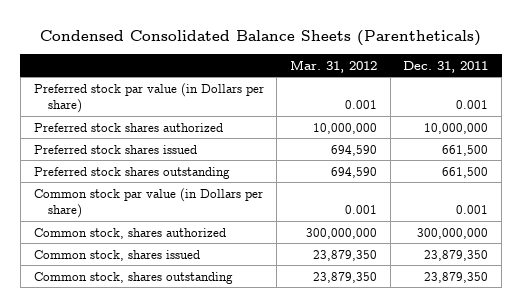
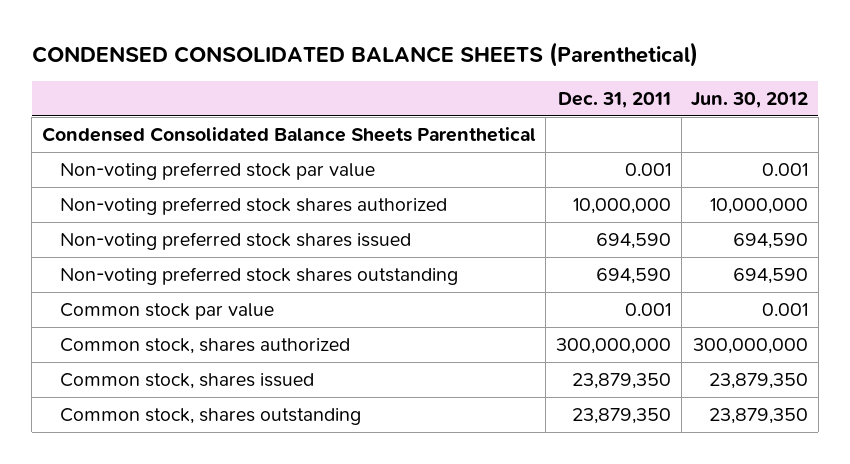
- Condensed Consolidated Balance Sheets (Parentheticals)
+ CONDENSED CONSOLIDATED BALANCE SHEETS (Parenthetical)
- | Mar. 31, 2012 | Dec. 31, 2011
+ | Dec. 31, 2011 | Jun. 30, 2012
- Preferred stock par value (in Dollars per share) | 0.001 | 0.001
- Preferred stock shares authorized | 10,000,000 | 10,000,000
- Preferred stock shares issued | 694,590 | 661,500
- Preferred stock shares outstanding | 694,590 | 661,500
- Common stock par value (in Dollars per share) | 0.001 | 0.001
+ Condensed Consolidated Balance Sheets Parenthetical
+ Non-voting preferred stock par value | 0.001 | 0.001
+ Non-voting preferred stock shares authorized | 10,000,000 | 10,000,000
+ Non-voting preferred stock shares issued | 694,590 | 694,590
+ Non-voting preferred stock shares outstanding | 694,590 | 694,590
+ Common stock par value | 0.001 | 0.001

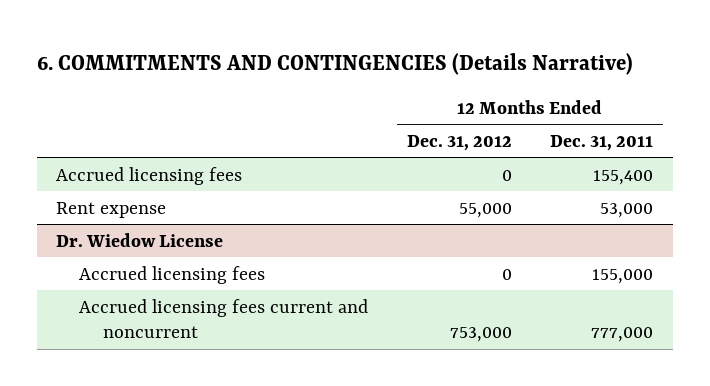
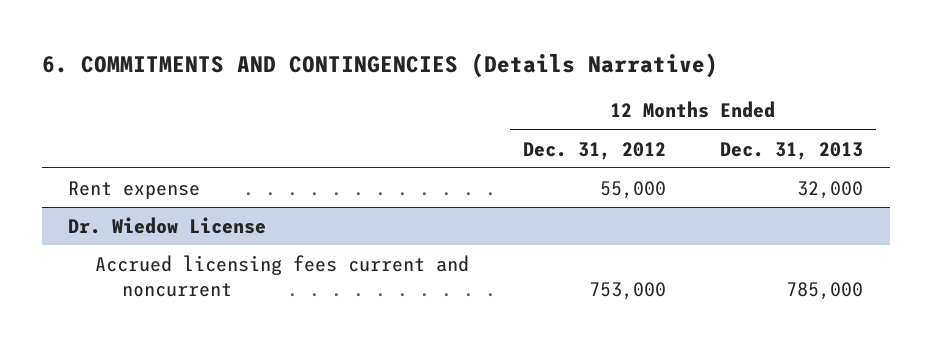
- | 12 Months Ended Dec. 31, 2012 | 12 Months Ended Dec. 31, 2011
+ | 12 Months Ended Dec. 31, 2012 | 12 Months Ended Dec. 31, 2013
- Accrued licensing fees | 0 | 155,400
@ Dr. Wiedow License
- Accrued licensing fees | 0 | 155,000

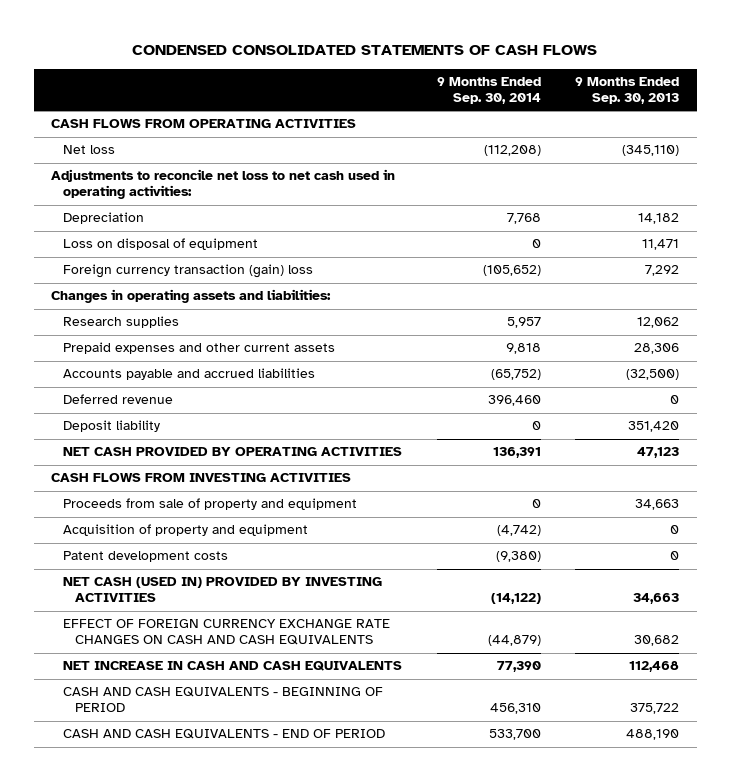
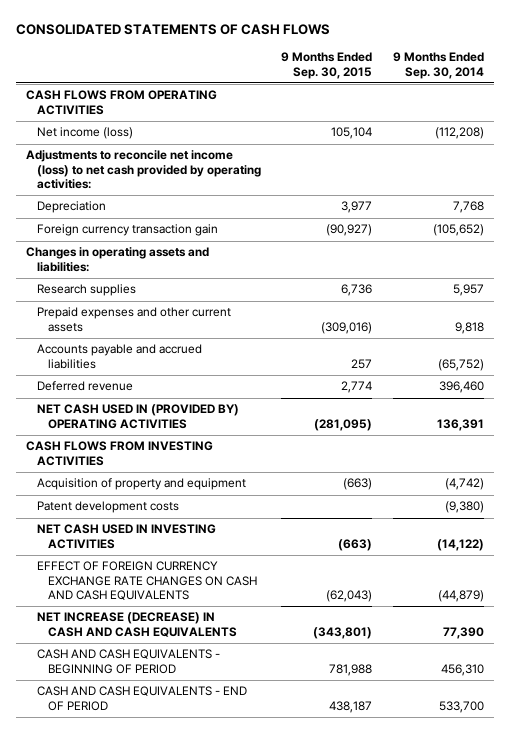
- CONDENSED CONSOLIDATED STATEMENTS OF CASH FLOWS
+ CONSOLIDATED STATEMENTS OF CASH FLOWS
- | 9 Months Ended Sep. 30, 2014 | 9 Months Ended Sep. 30, 2013
+ | 9 Months Ended Sep. 30, 2015 | 9 Months Ended Sep. 30, 2014
- Net loss | (112,208) | (345,110)
- Adjustments to reconcile net loss to net cash used in operating activities:
+ Net income (loss) | 105,104 | (112,208)
+ Adjustments to reconcile net income (loss) to net cash provided by operating activities:
- Loss on disposal of equipment | 0 | 11,471
- Foreign currency transaction (gain) loss | (105,652) | 7,292
+ Foreign currency transaction gain | (90,927) | (105,652)
- Deposit liability | 0 | 351,420
- NET CASH PROVIDED BY OPERATING ACTIVITIES | 136,391 | 47,123
+ NET CASH USED IN (PROVIDED BY) OPERATING ACTIVITIES | (281,095) | 136,391
- Proceeds from sale of property and equipment | 0 | 34,663
- NET CASH (USED IN) PROVIDED BY INVESTING ACTIVITIES | (14,122) | 34,663
+ NET CASH USED IN INVESTING ACTIVITIES | (663) | (14,122)
- NET INCREASE IN CASH AND CASH EQUIVALENTS | 77,390 | 112,468
+ NET INCREASE (DECREASE) IN CASH AND CASH EQUIVALENTS | (343,801) | 77,390

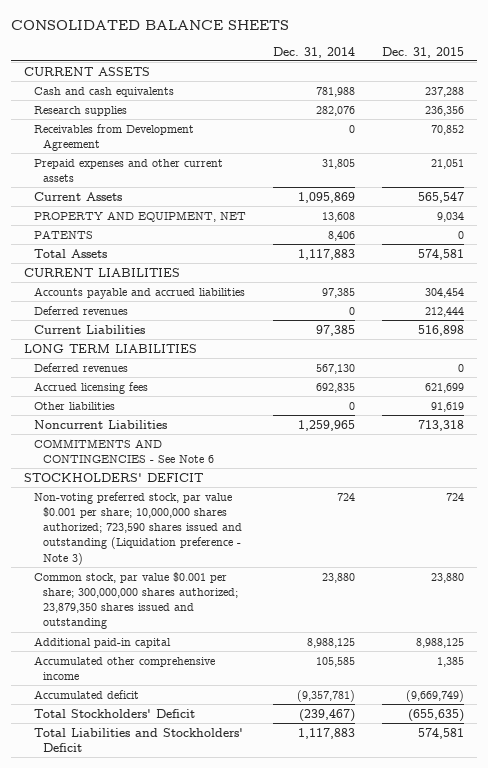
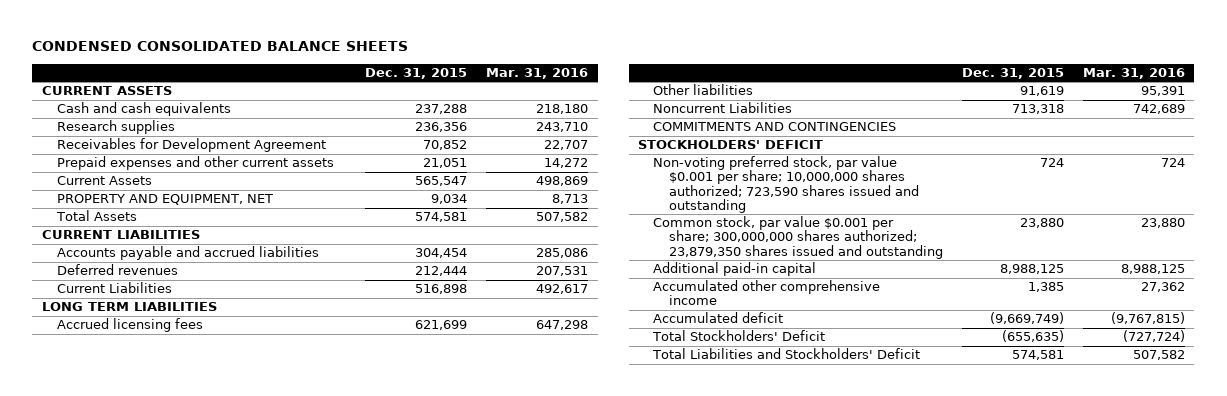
- CONSOLIDATED BALANCE SHEETS
+ CONDENSED CONSOLIDATED BALANCE SHEETS
- | Dec. 31, 2014 | Dec. 31, 2015
+ | Dec. 31, 2015 | Mar. 31, 2016
- Receivables from Development Agreement | 0 | 70,852
+ Receivables for Development Agreement | 70,852 | 22,707
- PATENTS | 8,406 | 0
- Deferred revenues | 567,130 | 0
- COMMITMENTS AND CONTINGENCIES - See Note 6
+ COMMITMENTS AND CONTINGENCIES
- Non-voting preferred stock, par value $0.001 per share; 10,000,000 shares authorized; 723,590 shares issued and outstanding (Liquidation preference - Note 3) | 724 | 724
+ Non-voting preferred stock, par value $0.001 per share; 10,000,000 shares authorized; 723,590 shares issued and outstanding | 724 | 724

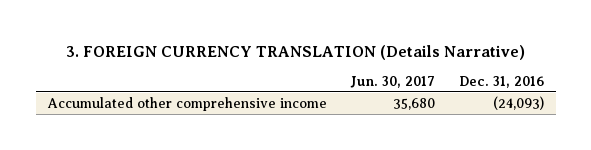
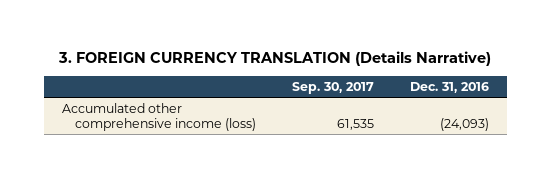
- | Jun. 30, 2017 | Dec. 31, 2016
+ | Sep. 30, 2017 | Dec. 31, 2016
- Accumulated other comprehensive income | 35,680 | (24,093)
+ Accumulated other comprehensive income (loss) | 61,535 | (24,093)

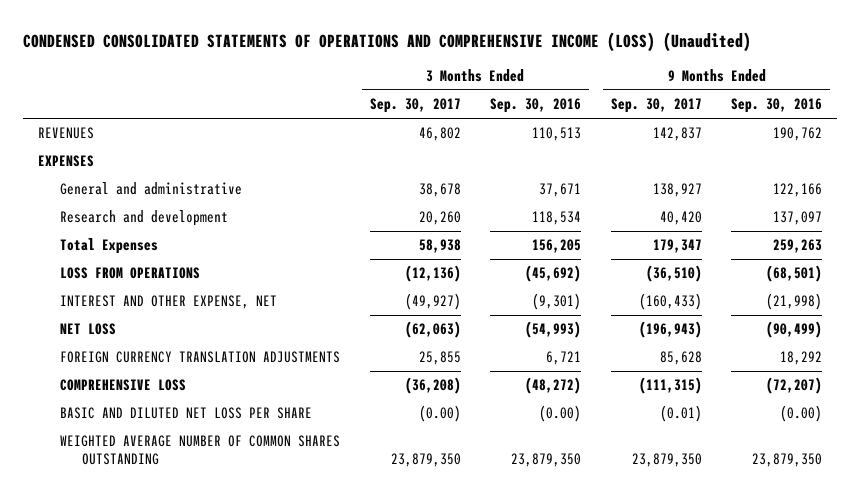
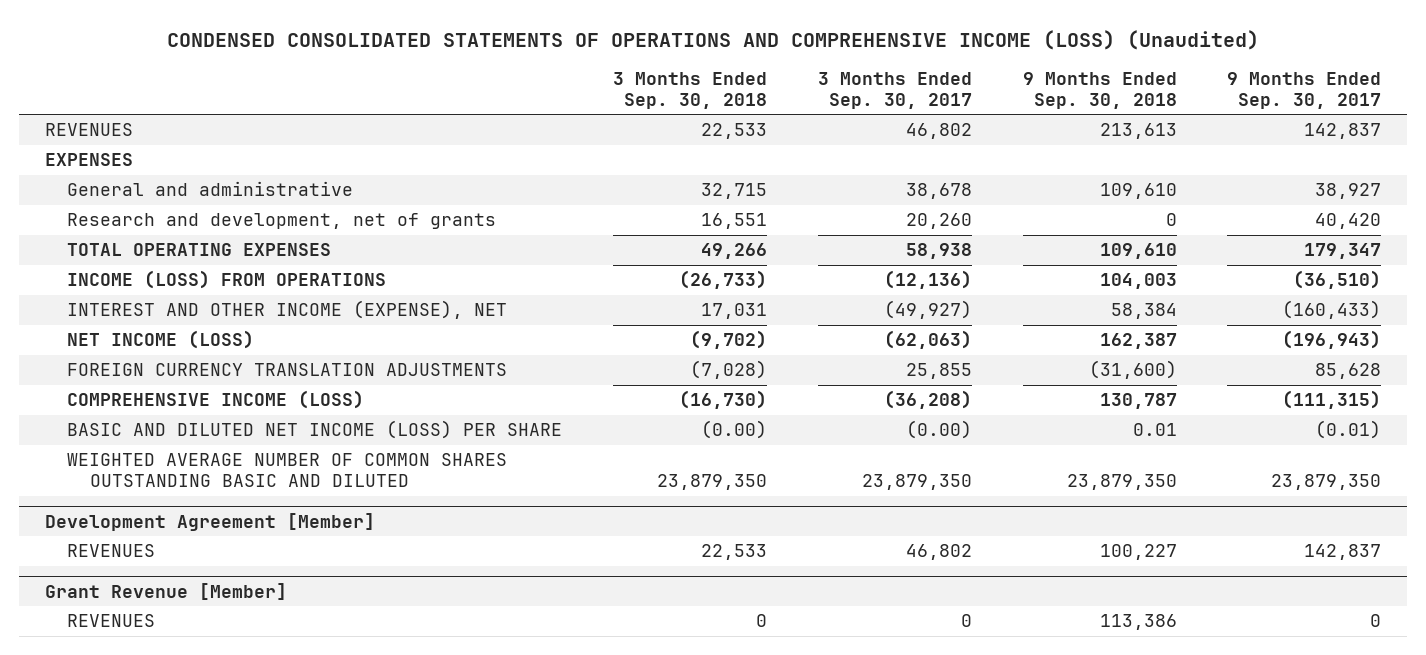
- | 3 Months Ended Sep. 30, 2017 | 3 Months Ended Sep. 30, 2016 | 9 Months Ended Sep. 30, 2017 | 9 Months Ended Sep. 30, 2016
+ | 3 Months Ended Sep. 30, 2018 | 3 Months Ended Sep. 30, 2017 | 9 Months Ended Sep. 30, 2018 | 9 Months Ended Sep. 30, 2017
- General and administrative | 38,678 | 37,671 | 138,927 | 122,166
- Research and development | 20,260 | 118,534 | 40,420 | 137,097
- Total Expenses | 58,938 | 156,205 | 179,347 | 259,263
- LOSS FROM OPERATIONS | (12,136) | (45,692) | (36,510) | (68,501)
- INTEREST AND OTHER EXPENSE, NET | (49,927) | (9,301) | (160,433) | (21,998)
- NET LOSS | (62,063) | (54,993) | (196,943) | (90,499)
+ General and administrative | 32,715 | 38,678 | 109,610 | 38,927
+ Research and development, net of grants | 16,551 | 20,260 | 0 | 40,420
+ TOTAL OPERATING EXPENSES | 49,266 | 58,938 | 109,610 | 179,347
+ INCOME (LOSS) FROM OPERATIONS | (26,733) | (12,136) | 104,003 | (36,510)
+ INTEREST AND OTHER INCOME (EXPENSE), NET | 17,031 | (49,927) | 58,384 | (160,433)
+ NET INCOME (LOSS) | (9,702) | (62,063) | 162,387 | (196,943)
- COMPREHENSIVE LOSS | (36,208) | (48,272) | (111,315) | (72,207)
- BASIC AND DILUTED NET LOSS PER SHARE | (0.00) | (0.00) | (0.01) | (0.00)
- WEIGHTED AVERAGE NUMBER OF COMMON SHARES OUTSTANDING | 23,879,350 | 23,879,350 | 23,879,350 | 23,879,350
+ COMPREHENSIVE INCOME (LOSS) | (16,730) | (36,208) | 130,787 | (111,315)
+ BASIC AND DILUTED NET INCOME (LOSS) PER SHARE | (0.00) | (0.00) | 0.01 | (0.01)
+ WEIGHTED AVERAGE NUMBER OF COMMON SHARES OUTSTANDING BASIC AND DILUTED | 23,879,350 | 23,879,350 | 23,879,350 | 23,879,350
+ Development Agreement [Member]
+ REVENUES | 22,533 | 46,802 | 100,227 | 142,837
+ Grant Revenue [Member]
+ REVENUES | 0 | 0 | 113,386 | 0

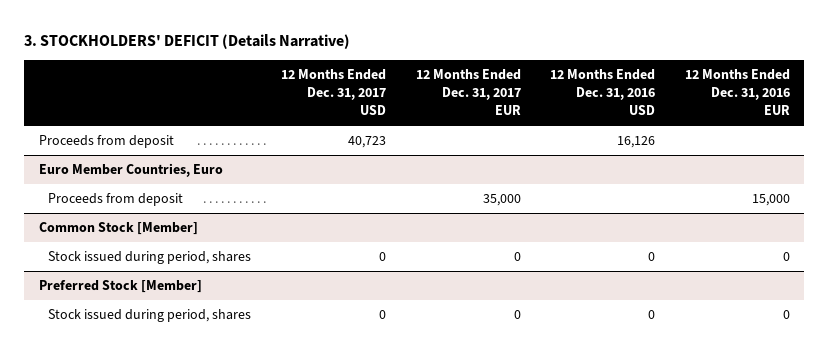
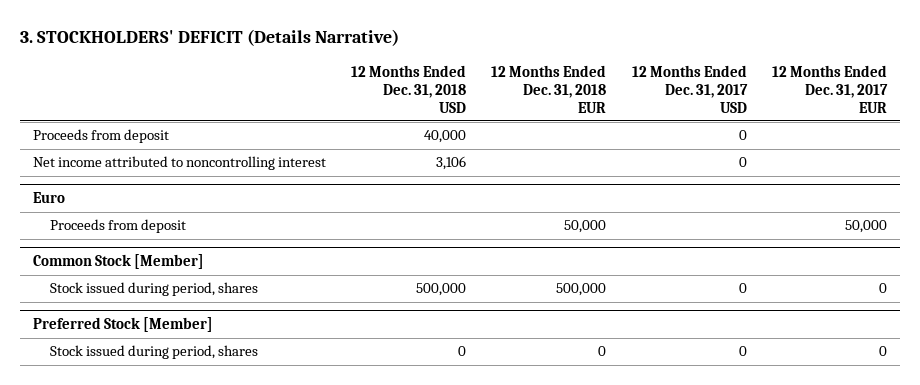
- | 12 Months Ended Dec. 31, 2017 USD | 12 Months Ended Dec. 31, 2017 EUR | 12 Months Ended Dec. 31, 2016 USD | 12 Months Ended Dec. 31, 2016 EUR
+ | 12 Months Ended Dec. 31, 2018 USD | 12 Months Ended Dec. 31, 2018 EUR | 12 Months Ended Dec. 31, 2017 USD | 12 Months Ended Dec. 31, 2017 EUR
- Proceeds from deposit | 40,723 | | 16,126 |
- Euro Member Countries, Euro
- Proceeds from deposit | | 35,000 | | 15,000
+ Proceeds from deposit | 40,000 | | 0 |
+ Net income attributed to noncontrolling interest | 3,106 | | 0 |
+ Euro
+ Proceeds from deposit | | 50,000 | | 50,000

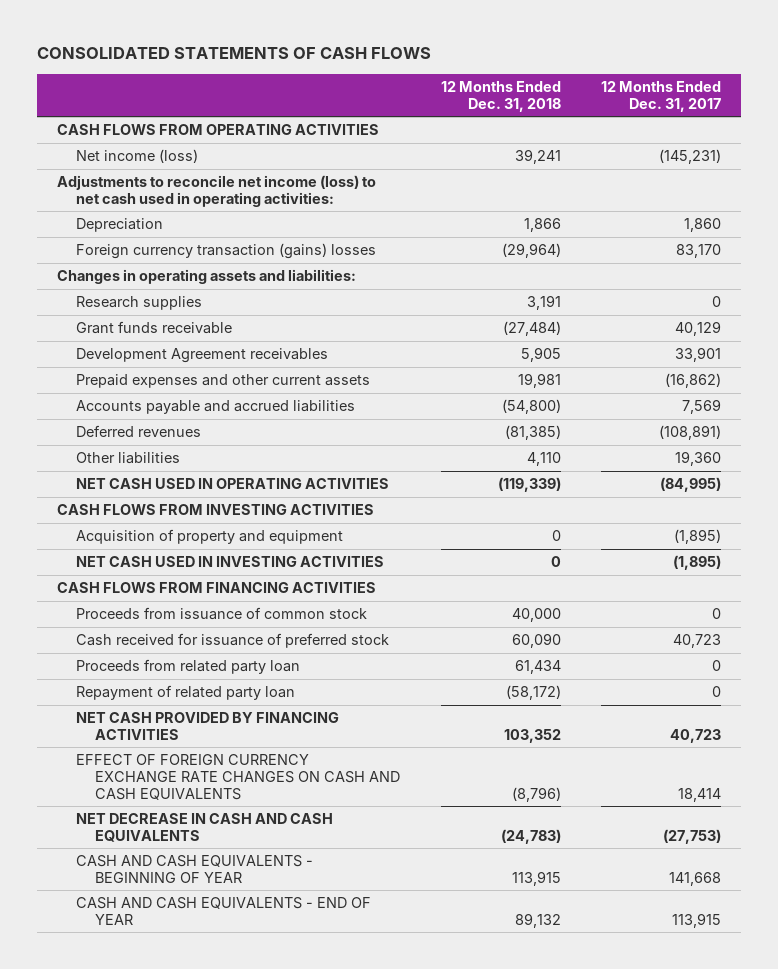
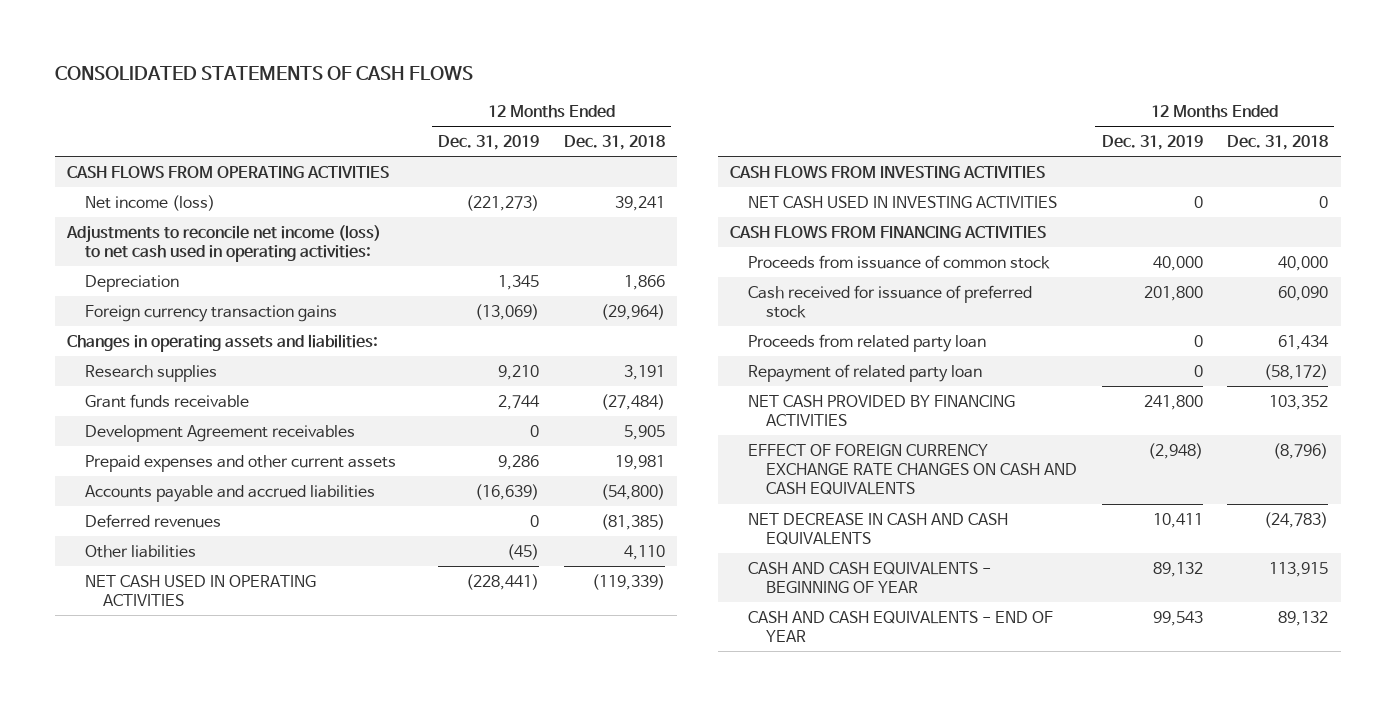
- | 12 Months Ended Dec. 31, 2018 | 12 Months Ended Dec. 31, 2017
+ | 12 Months Ended Dec. 31, 2019 | 12 Months Ended Dec. 31, 2018
- Foreign currency transaction (gains) losses | (29,964) | 83,170
+ Foreign currency transaction gains | (13,069) | (29,964)
- Acquisition of property and equipment | 0 | (1,895)

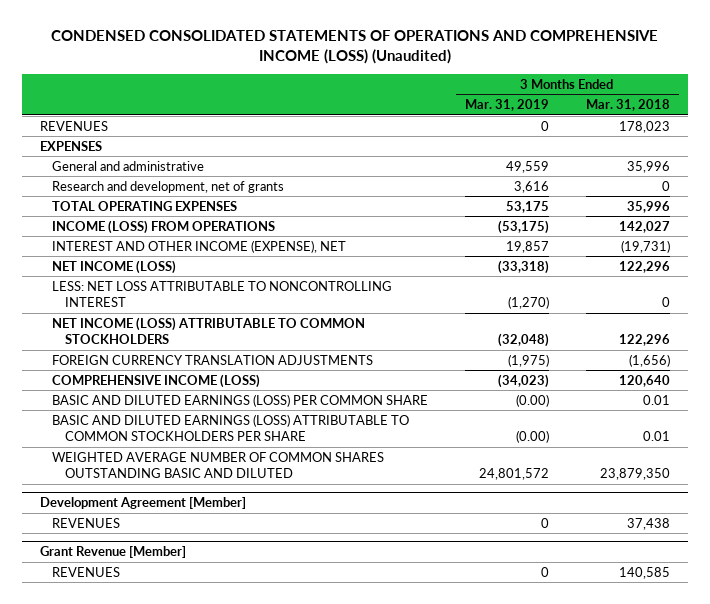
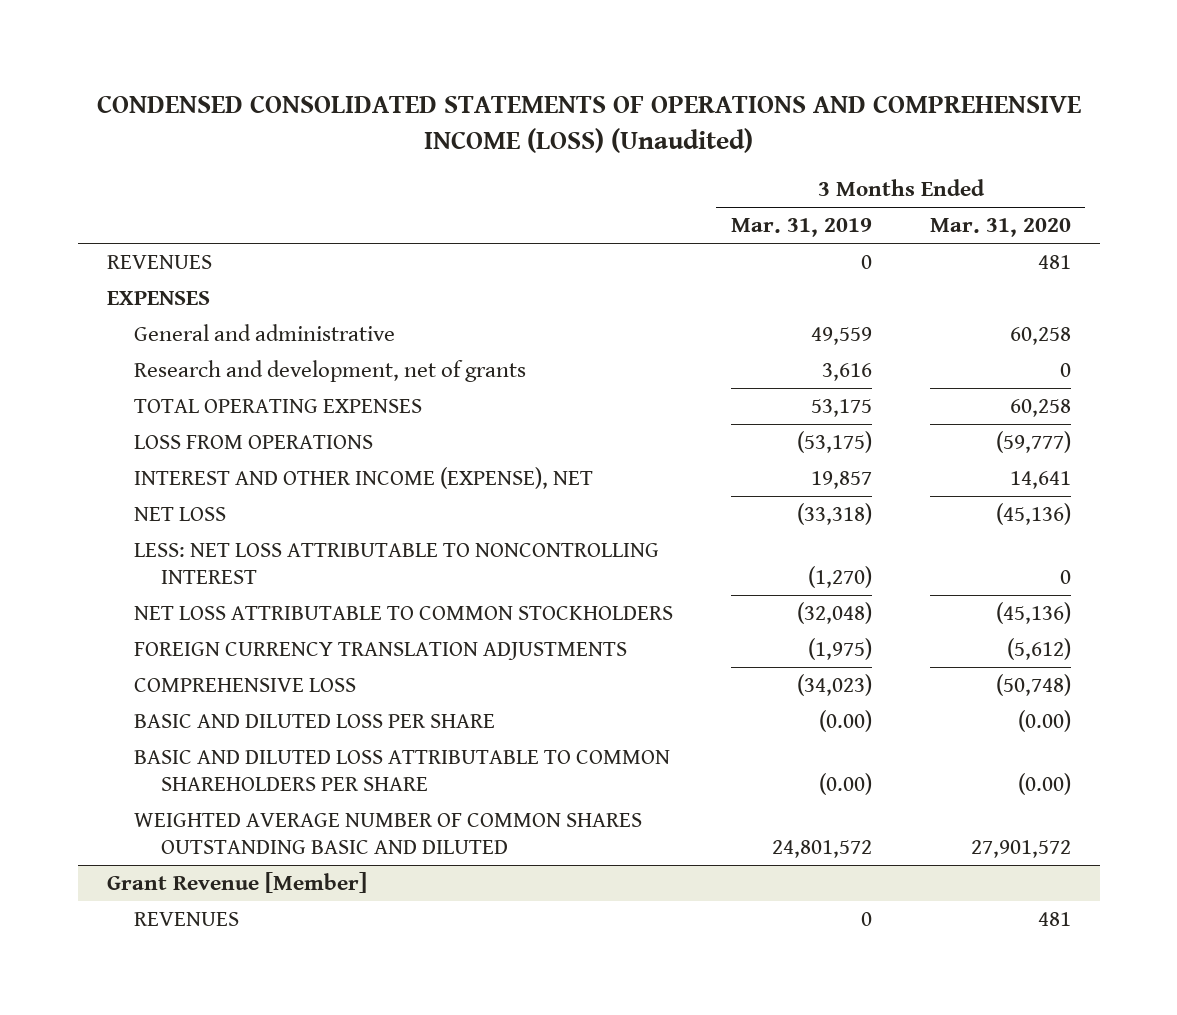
- | 3 Months Ended Mar. 31, 2019 | 3 Months Ended Mar. 31, 2018
+ | 3 Months Ended Mar. 31, 2019 | 3 Months Ended Mar. 31, 2020
- INCOME (LOSS) FROM OPERATIONS | (53,175) | 142,027
+ LOSS FROM OPERATIONS | (53,175) | (59,777)
- NET INCOME (LOSS) | (33,318) | 122,296
+ NET LOSS | (33,318) | (45,136)
- NET INCOME (LOSS) ATTRIBUTABLE TO COMMON STOCKHOLDERS | (32,048) | 122,296
+ NET LOSS ATTRIBUTABLE TO COMMON STOCKHOLDERS | (32,048) | (45,136)
- COMPREHENSIVE INCOME (LOSS) | (34,023) | 120,640
- BASIC AND DILUTED EARNINGS (LOSS) PER COMMON SHARE | (0.00) | 0.01
- BASIC AND DILUTED EARNINGS (LOSS) ATTRIBUTABLE TO COMMON STOCKHOLDERS PER SHARE | (0.00) | 0.01
+ COMPREHENSIVE LOSS | (34,023) | (50,748)
+ BASIC AND DILUTED LOSS PER SHARE | (0.00) | (0.00)
+ BASIC AND DILUTED LOSS ATTRIBUTABLE TO COMMON SHAREHOLDERS PER SHARE | (0.00) | (0.00)
- Development Agreement [Member]
- REVENUES | 0 | 37,438

